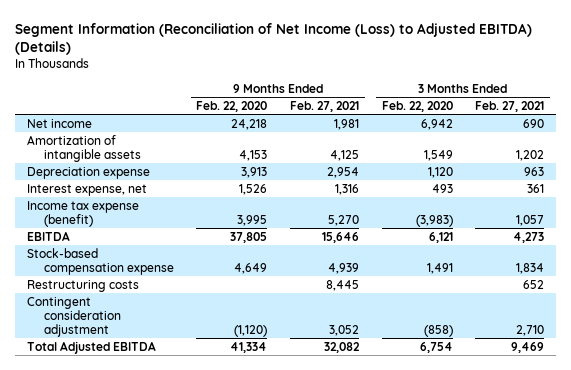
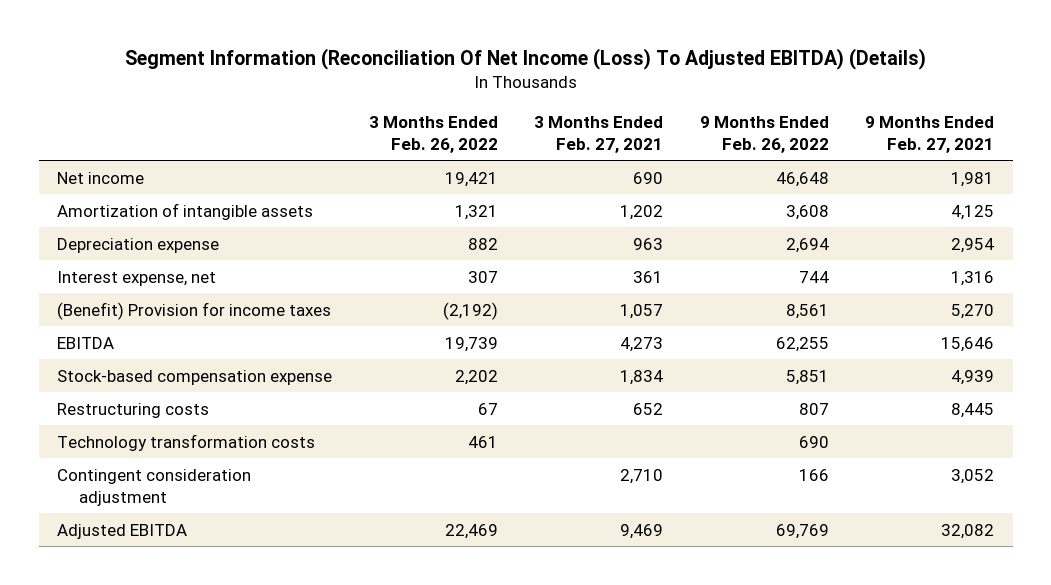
- Segment Information (Reconciliation of Net Income (Loss) to Adjusted EBITDA) (Details)
+ Segment Information (Reconciliation Of Net Income (Loss) To Adjusted EBITDA) (Details)
- | 9 Months Ended Feb. 22, 2020 | 9 Months Ended Feb. 27, 2021 | 3 Months Ended Feb. 22, 2020 | 3 Months Ended Feb. 27, 2021
+ | 3 Months Ended Feb. 26, 2022 | 3 Months Ended Feb. 27, 2021 | 9 Months Ended Feb. 26, 2022 | 9 Months Ended Feb. 27, 2021
- Income tax expense (benefit) | 3,995 | 5,270 | (3,983) | 1,057
+ (Benefit) Provision for income taxes | (2,192) | 1,057 | 8,561 | 5,270
+ Technology transformation costs | 461 | | 690 |
- Total Adjusted EBITDA | 41,334 | 32,082 | 6,754 | 9,469
+ Adjusted EBITDA | 22,469 | 9,469 | 69,769 | 32,082

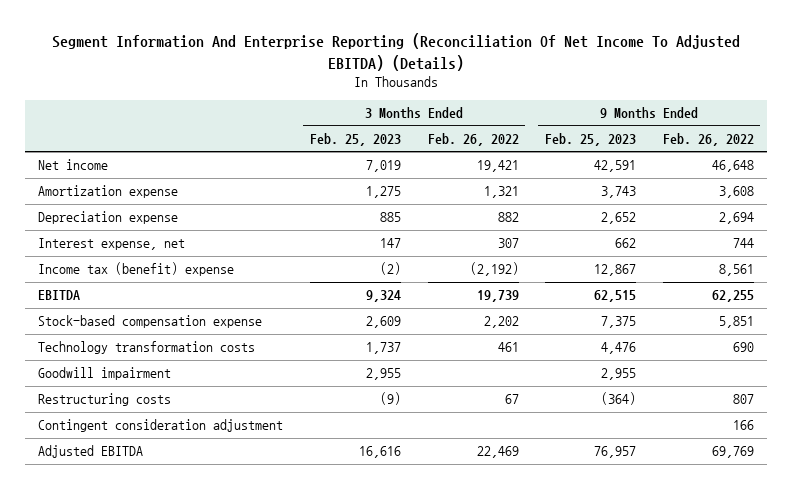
- Segment Information (Reconciliation Of Net Income (Loss) To Adjusted EBITDA) (Details)
+ Segment Information And Enterprise Reporting (Reconciliation Of Net Income To Adjusted EBITDA) (Details)
- | 3 Months Ended Feb. 26, 2022 | 3 Months Ended Feb. 27, 2021 | 9 Months Ended Feb. 26, 2022 | 9 Months Ended Feb. 27, 2021
+ | 3 Months Ended Feb. 25, 2023 | 3 Months Ended Feb. 26, 2022 | 9 Months Ended Feb. 25, 2023 | 9 Months Ended Feb. 26, 2022
- Amortization of intangible assets | 1,321 | 1,202 | 3,608 | 4,125
+ Amortization expense | 1,275 | 1,321 | 3,743 | 3,608
- (Benefit) Provision for income taxes | (2,192) | 1,057 | 8,561 | 5,270
+ Income tax (benefit) expense | (2) | (2,192) | 12,867 | 8,561
+ Goodwill impairment | 2,955 | | 2,955 |
moved down: Restructuring costs | (9) | 67 | (364) | 807

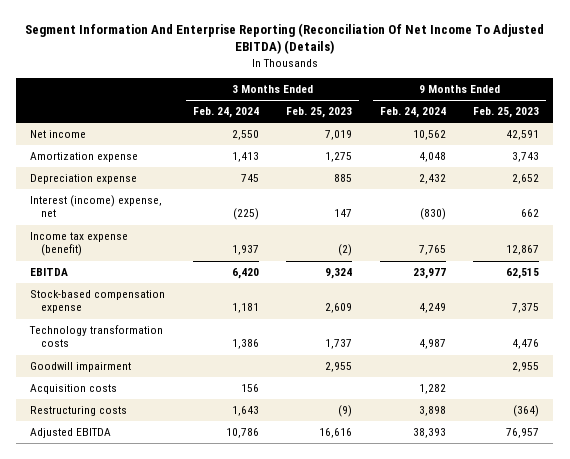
- | 3 Months Ended Feb. 25, 2023 | 3 Months Ended Feb. 26, 2022 | 9 Months Ended Feb. 25, 2023 | 9 Months Ended Feb. 26, 2022
+ | 3 Months Ended Feb. 24, 2024 | 3 Months Ended Feb. 25, 2023 | 9 Months Ended Feb. 24, 2024 | 9 Months Ended Feb. 25, 2023
- Interest expense, net | 147 | 307 | 662 | 744
- Income tax (benefit) expense | (2) | (2,192) | 12,867 | 8,561
+ Interest (income) expense, net | (225) | 147 | (830) | 662
+ Income tax expense (benefit) | 1,937 | (2) | 7,765 | 12,867
+ Acquisition costs | 156 | | 1,282 |
- Contingent consideration adjustment | | | | 166

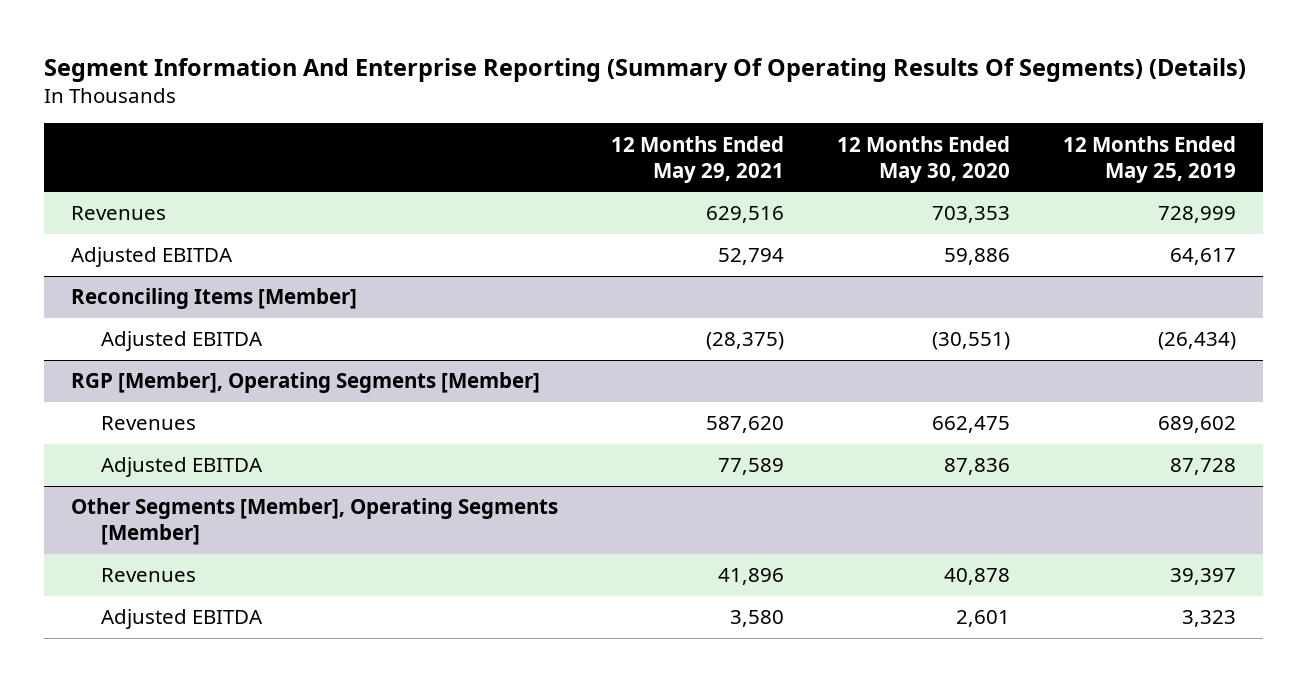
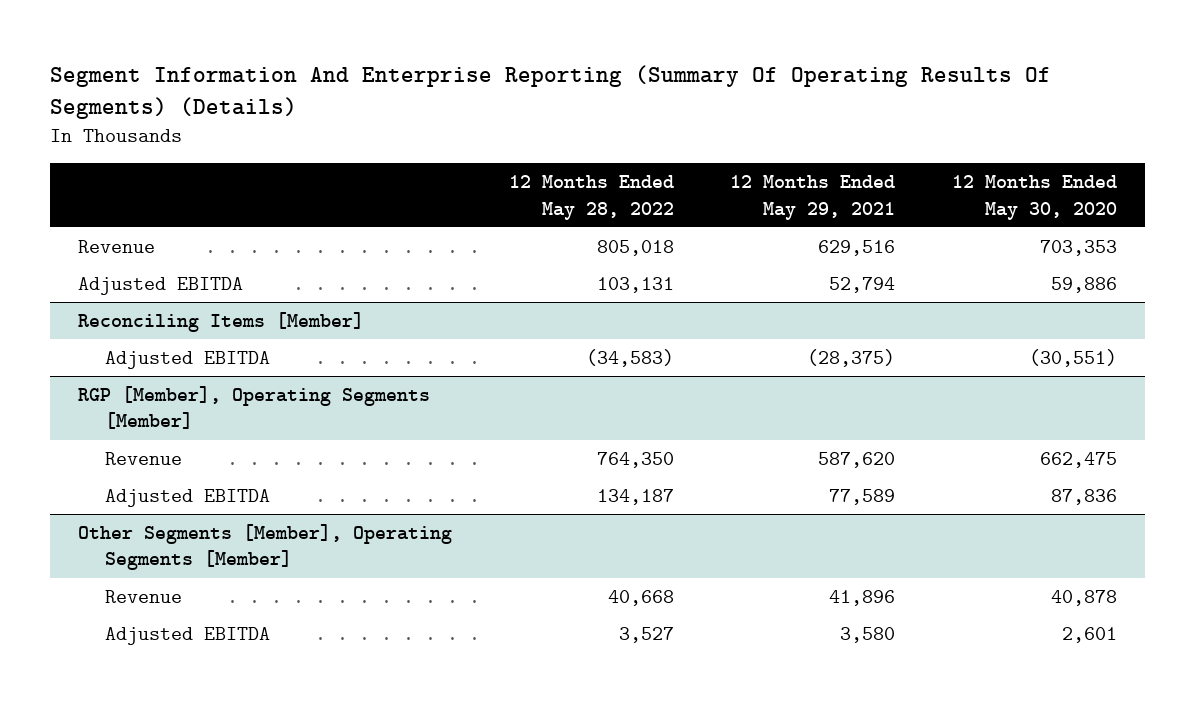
- | 12 Months Ended May 29, 2021 | 12 Months Ended May 30, 2020 | 12 Months Ended May 25, 2019
+ | 12 Months Ended May 28, 2022 | 12 Months Ended May 29, 2021 | 12 Months Ended May 30, 2020
- Revenues | 629,516 | 703,353 | 728,999
+ Revenue | 805,018 | 629,516 | 703,353
@ RGP [Member], Operating Segments [Member]
- Revenues | 587,620 | 662,475 | 689,602
+ Revenue | 764,350 | 587,620 | 662,475
@ Other Segments [Member], Operating Segments [Member]
- Revenues | 41,896 | 40,878 | 39,397
+ Revenue | 40,668 | 41,896 | 40,878

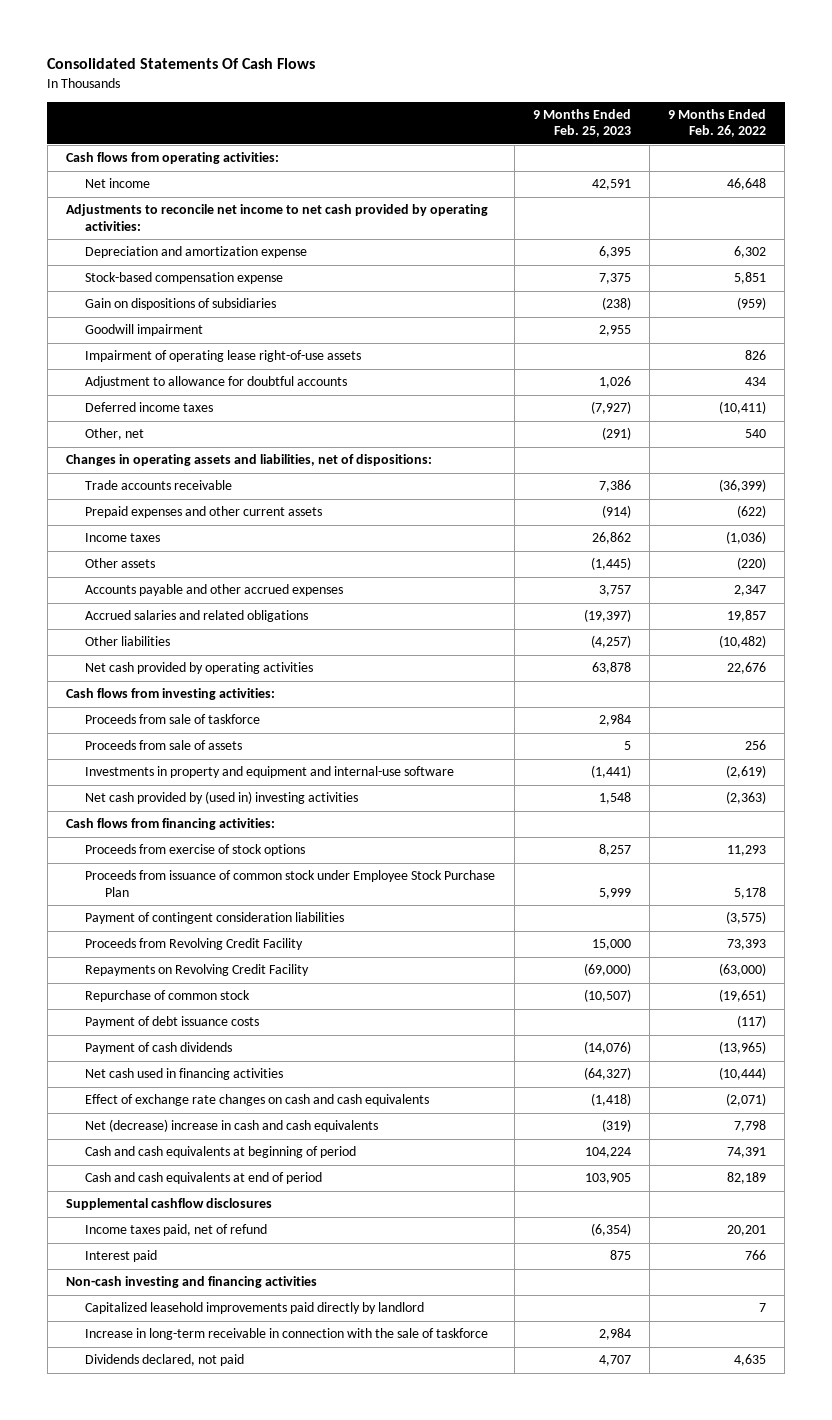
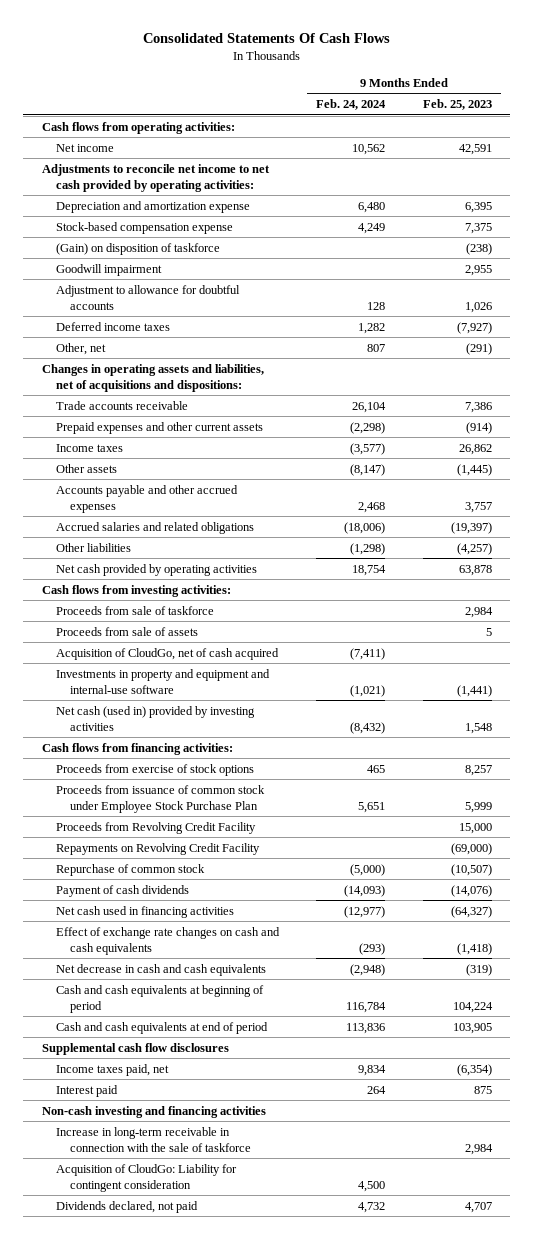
- | 9 Months Ended Feb. 25, 2023 | 9 Months Ended Feb. 26, 2022
+ | 9 Months Ended Feb. 24, 2024 | 9 Months Ended Feb. 25, 2023
- Gain on dispositions of subsidiaries | (238) | (959)
+ (Gain) on disposition of taskforce | | (238)
- Impairment of operating lease right-of-use assets | | 826
- Changes in operating assets and liabilities, net of dispositions:
+ Changes in operating assets and liabilities, net of acquisitions and dispositions:
+ Acquisition of CloudGo, net of cash acquired | (7,411) |
- Net cash provided by (used in) investing activities | 1,548 | (2,363)
+ Net cash (used in) provided by investing activities | (8,432) | 1,548
- Payment of contingent consideration liabilities | | (3,575)
- Payment of debt issuance costs | | (117)
- Net (decrease) increase in cash and cash equivalents | (319) | 7,798
+ Net decrease in cash and cash equivalents | (2,948) | (319)
- Supplemental cashflow disclosures
- Income taxes paid, net of refund | (6,354) | 20,201
+ Supplemental cash flow disclosures
+ Income taxes paid, net | 9,834 | (6,354)
- Capitalized leasehold improvements paid directly by landlord | | 7
+ Acquisition of CloudGo: Liability for contingent consideration | 4,500 |

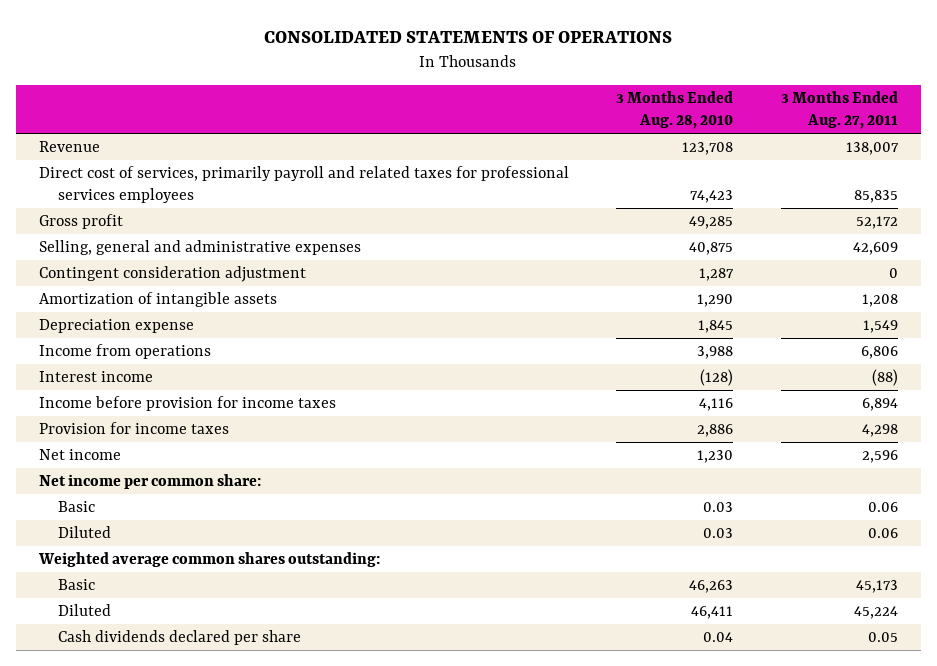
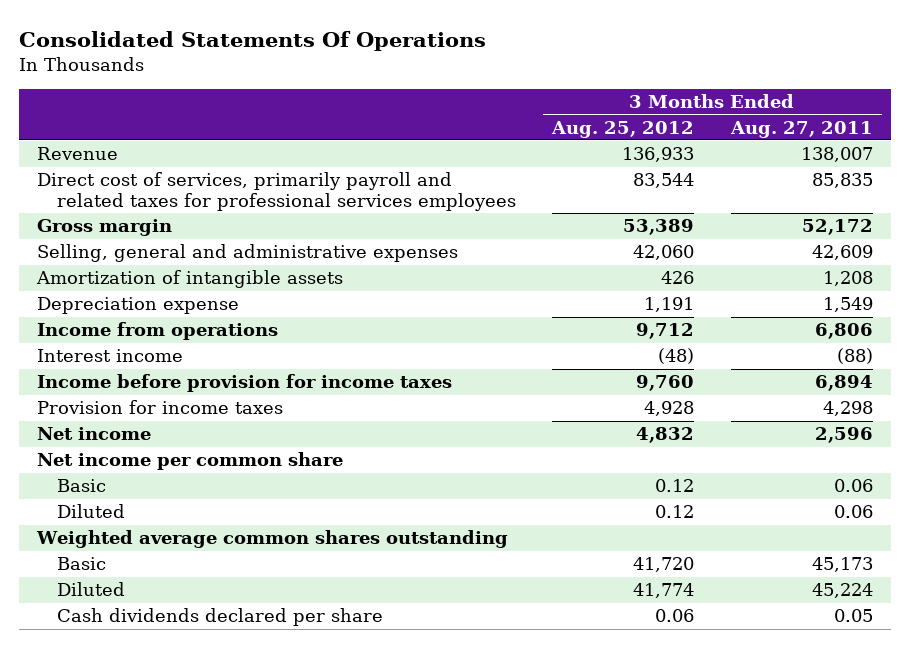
- CONSOLIDATED STATEMENTS OF OPERATIONS
+ Consolidated Statements Of Operations
- | 3 Months Ended Aug. 28, 2010 | 3 Months Ended Aug. 27, 2011
+ | 3 Months Ended Aug. 25, 2012 | 3 Months Ended Aug. 27, 2011
- Gross profit | 49,285 | 52,172
+ Gross margin | 53,389 | 52,172
- Contingent consideration adjustment | 1,287 | 0
- Net income per common share:
+ Net income per common share
- Weighted average common shares outstanding:
+ Weighted average common shares outstanding

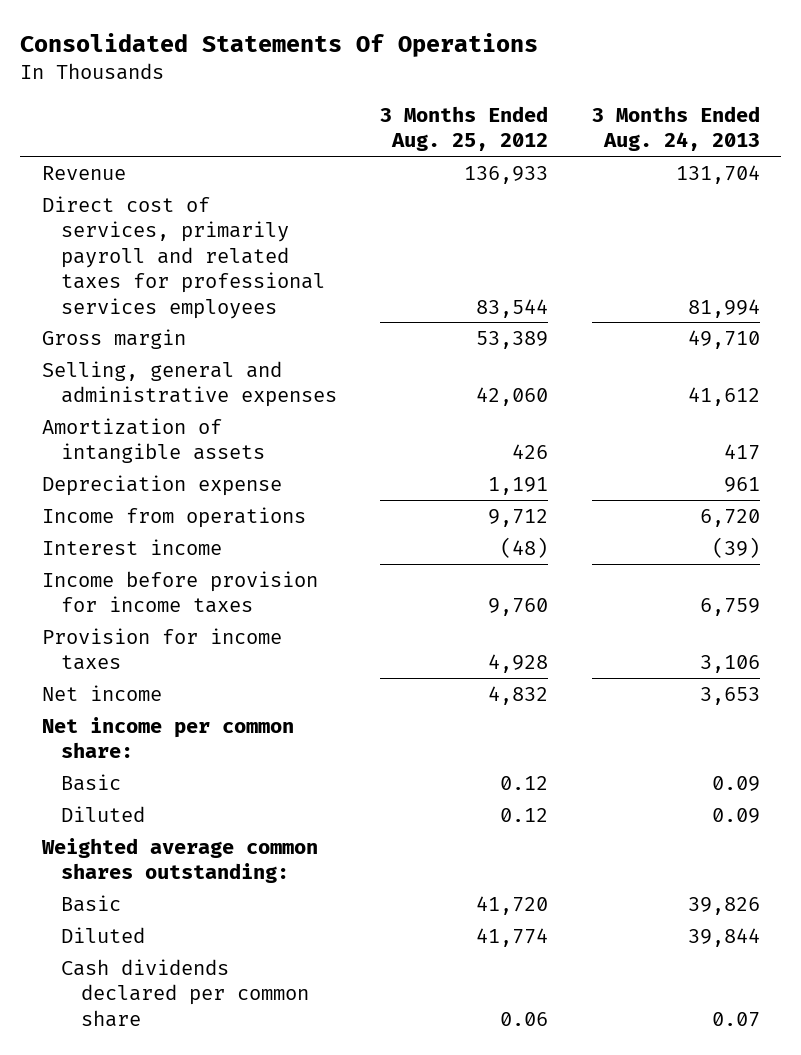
- | 3 Months Ended Aug. 25, 2012 | 3 Months Ended Aug. 27, 2011
+ | 3 Months Ended Aug. 25, 2012 | 3 Months Ended Aug. 24, 2013
- Net income per common share
+ Net income per common share:
- Weighted average common shares outstanding
+ Weighted average common shares outstanding:
- Cash dividends declared per share | 0.06 | 0.05
+ Cash dividends declared per common share | 0.06 | 0.07

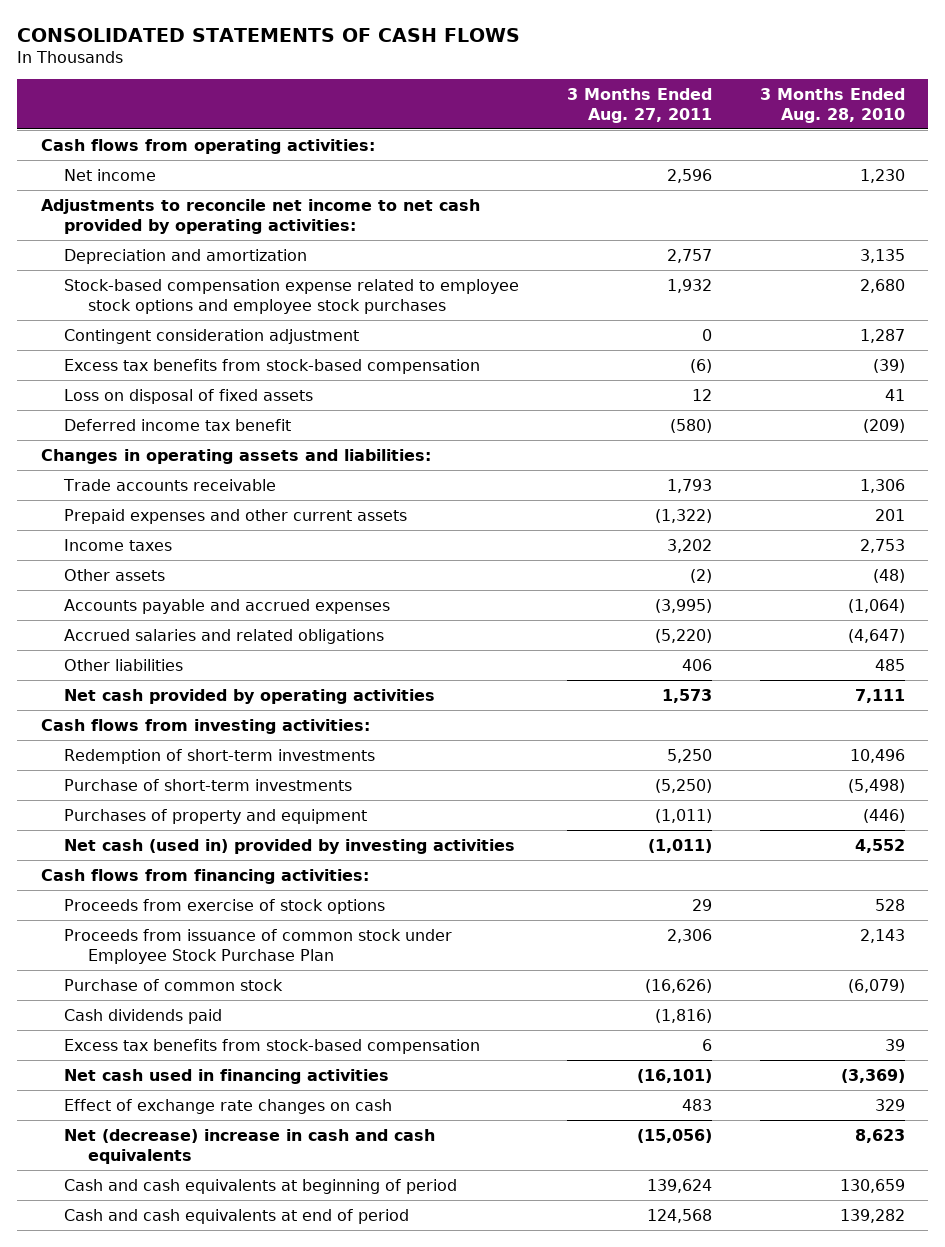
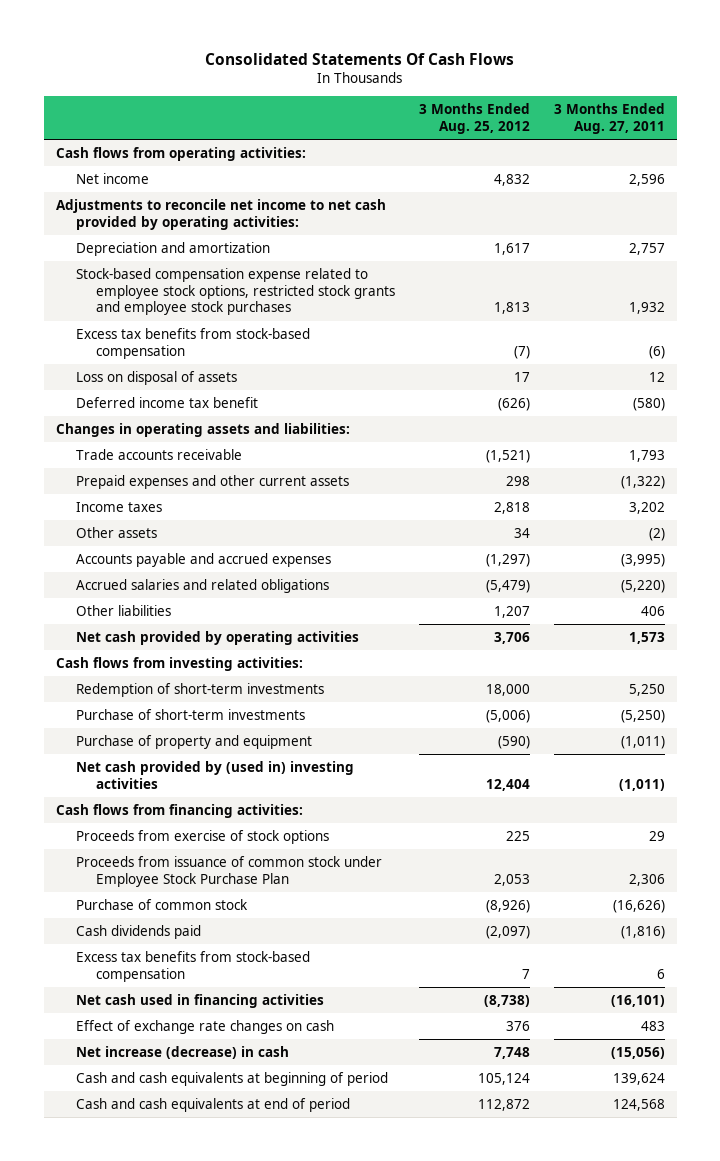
- CONSOLIDATED STATEMENTS OF CASH FLOWS
+ Consolidated Statements Of Cash Flows
- | 3 Months Ended Aug. 27, 2011 | 3 Months Ended Aug. 28, 2010
+ | 3 Months Ended Aug. 25, 2012 | 3 Months Ended Aug. 27, 2011
- Stock-based compensation expense related to employee stock options and employee stock purchases | 1,932 | 2,680
- Contingent consideration adjustment | 0 | 1,287
+ Stock-based compensation expense related to employee stock options, restricted stock grants and employee stock purchases | 1,813 | 1,932
- Loss on disposal of fixed assets | 12 | 41
+ Loss on disposal of assets | 17 | 12
- Purchases of property and equipment | (1,011) | (446)
- Net cash (used in) provided by investing activities | (1,011) | 4,552
+ Purchase of property and equipment | (590) | (1,011)
+ Net cash provided by (used in) investing activities | 12,404 | (1,011)
- Net (decrease) increase in cash and cash equivalents | (15,056) | 8,623
+ Net increase (decrease) in cash | 7,748 | (15,056)

